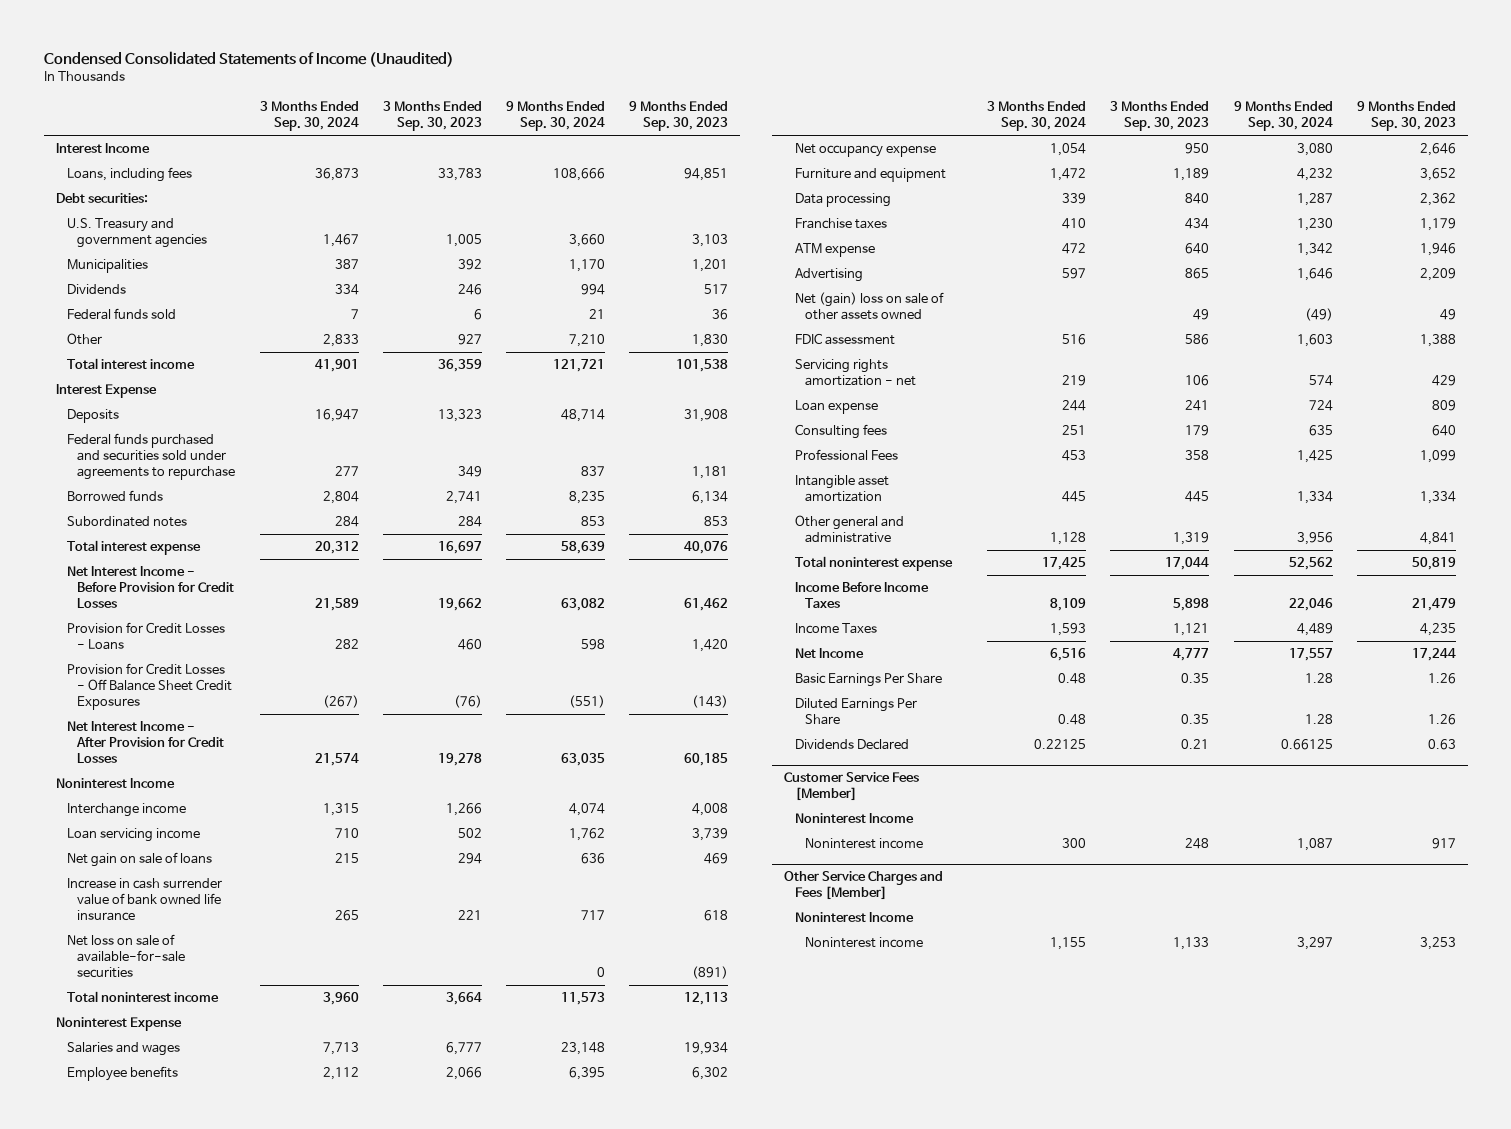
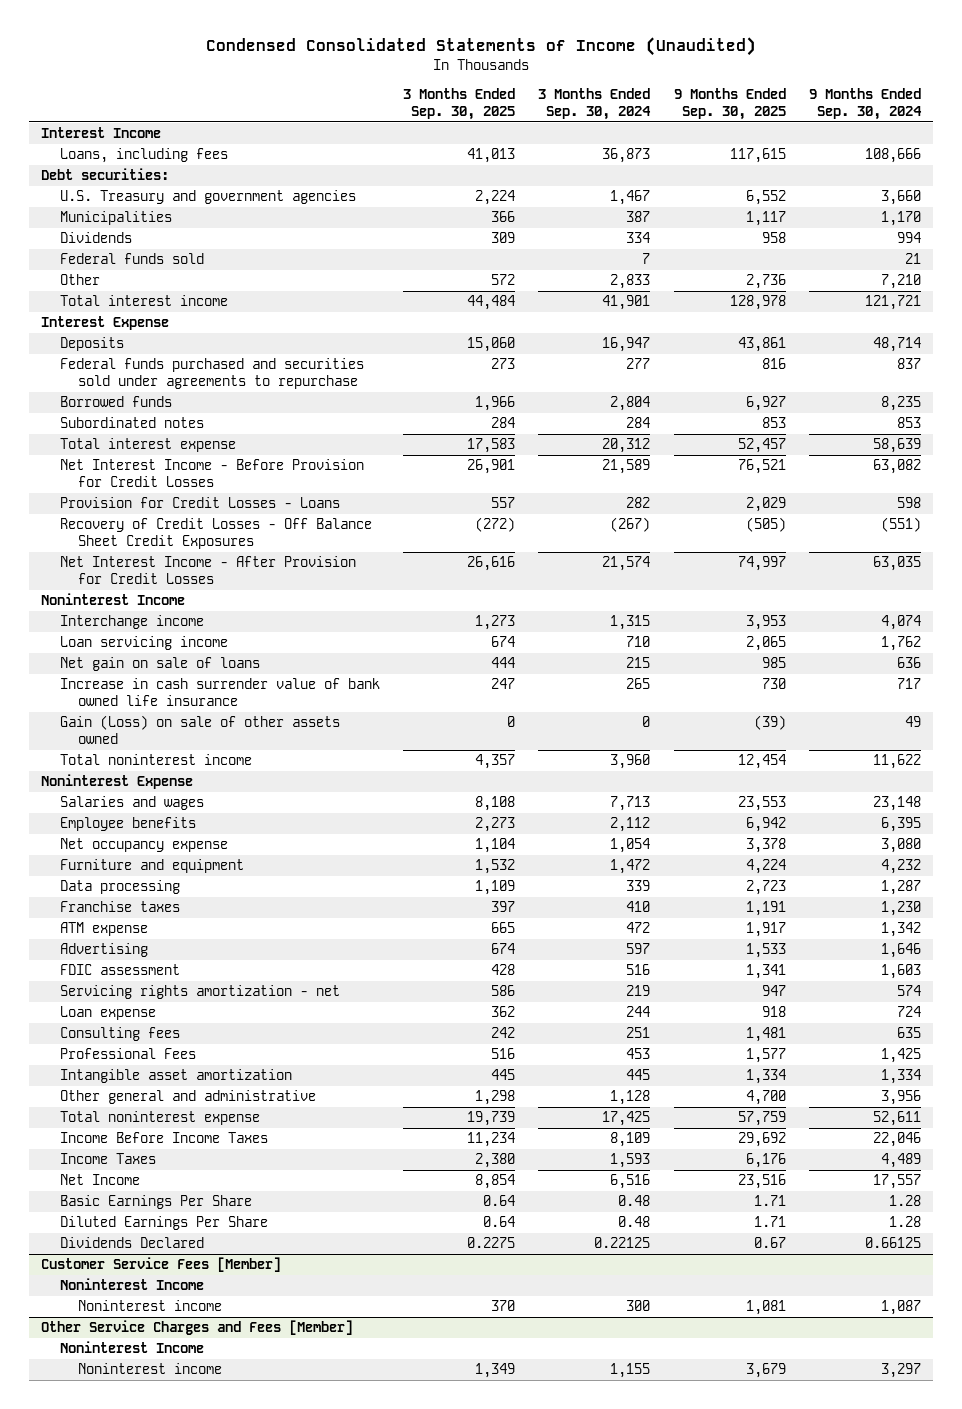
- | 3 Months Ended Sep. 30, 2024 | 3 Months Ended Sep. 30, 2023 | 9 Months Ended Sep. 30, 2024 | 9 Months Ended Sep. 30, 2023
+ | 3 Months Ended Sep. 30, 2025 | 3 Months Ended Sep. 30, 2024 | 9 Months Ended Sep. 30, 2025 | 9 Months Ended Sep. 30, 2024
- Provision for Credit Losses - Off Balance Sheet Credit Exposures | (267) | (76) | (551) | (143)
+ Recovery of Credit Losses - Off Balance Sheet Credit Exposures | (272) | (267) | (505) | (551)
- Net loss on sale of available-for-sale securities | | | 0 | (891)
- Total noninterest income | 3,960 | 3,664 | 11,573 | 12,113
+ Gain (Loss) on sale of other assets owned | 0 | 0 | (39) | 49
+ Total noninterest income | 4,357 | 3,960 | 12,454 | 11,622
- Net (gain) loss on sale of other assets owned | | 49 | (49) | 49
- Total noninterest expense | 17,425 | 17,044 | 52,562 | 50,819
+ Total noninterest expense | 19,739 | 17,425 | 57,759 | 52,611

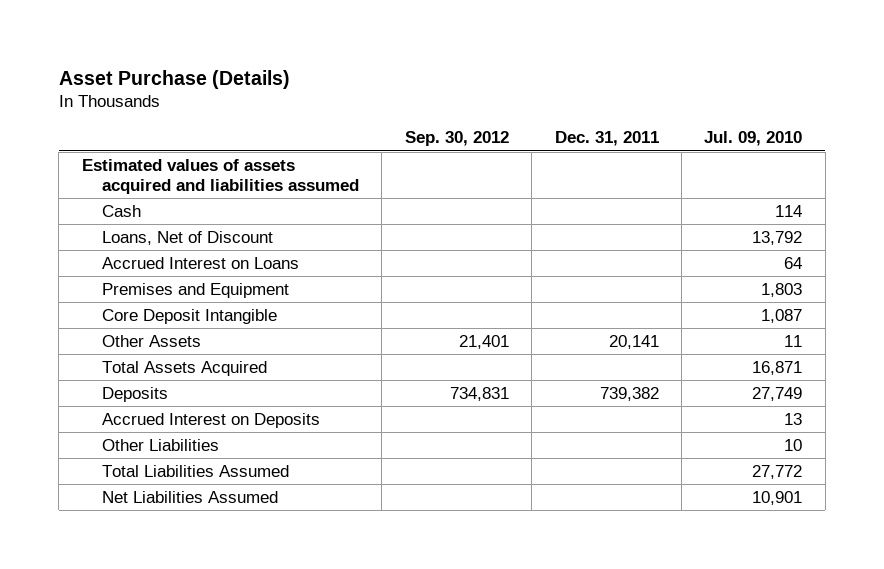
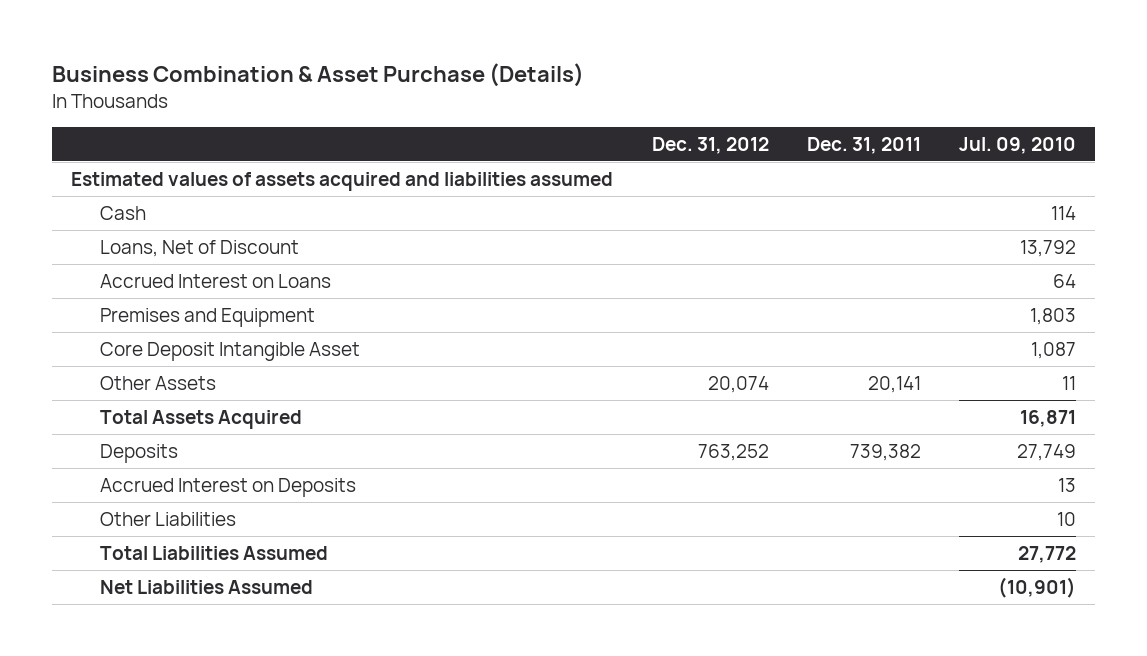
- Asset Purchase (Details)
+ Business Combination & Asset Purchase (Details)
- | Sep. 30, 2012 | Dec. 31, 2011 | Jul. 09, 2010
+ | Dec. 31, 2012 | Dec. 31, 2011 | Jul. 09, 2010
- Core Deposit Intangible | | | 1,087
+ Core Deposit Intangible Asset | | | 1,087
- Net Liabilities Assumed | | | 10,901
+ Net Liabilities Assumed | | | (10,901)

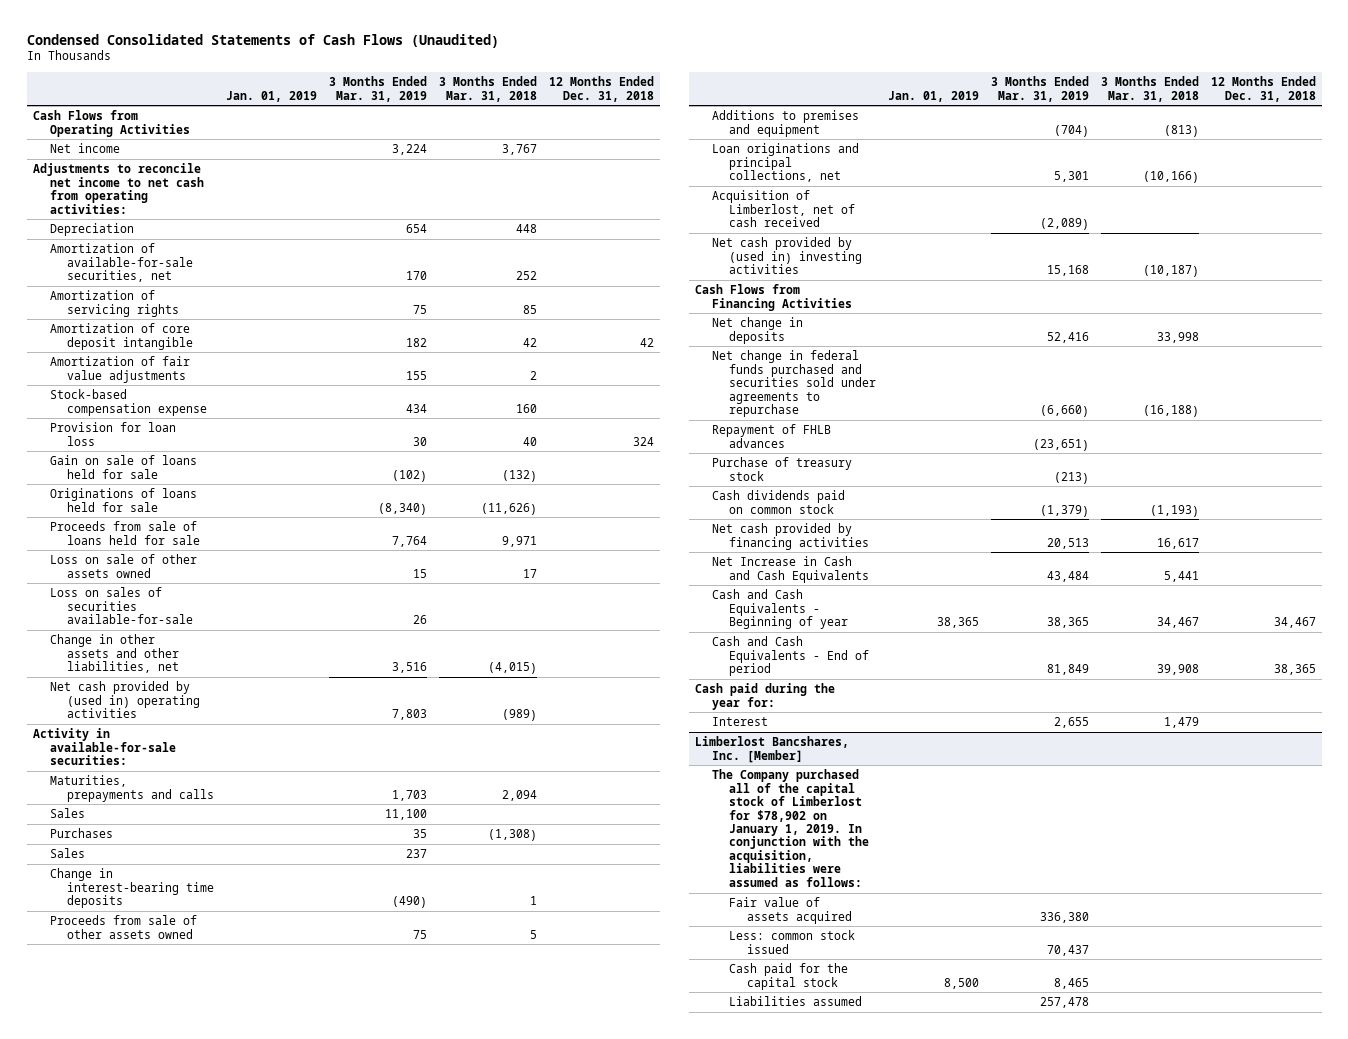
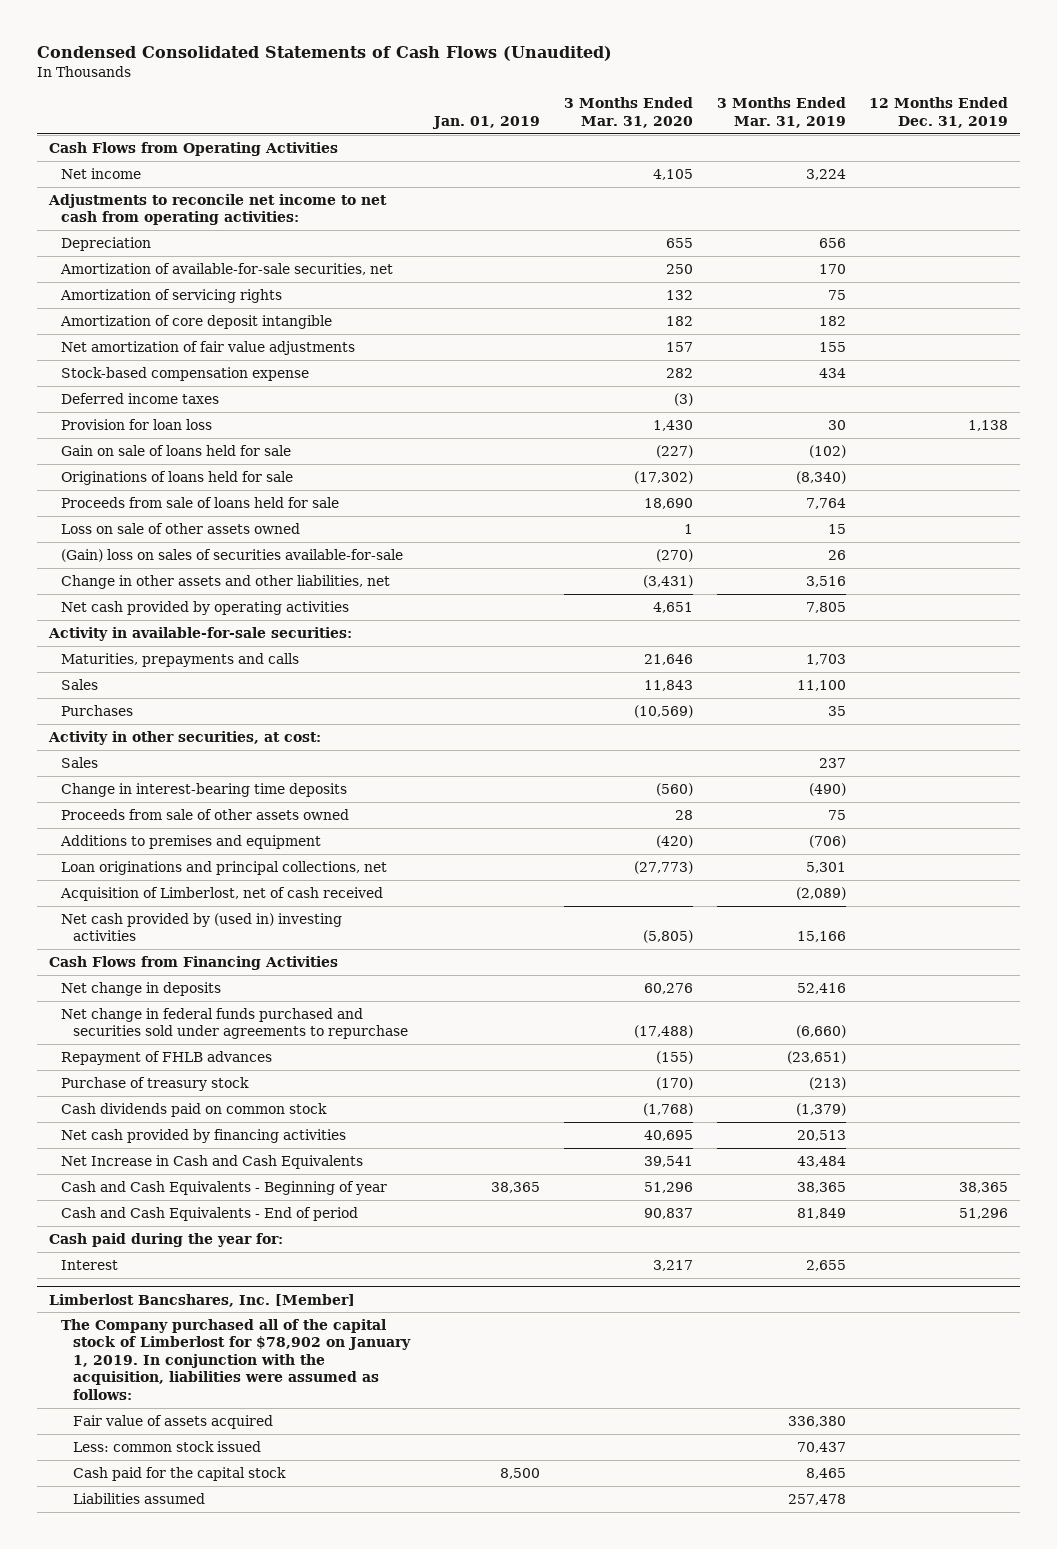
- | Jan. 01, 2019 | 3 Months Ended Mar. 31, 2019 | 3 Months Ended Mar. 31, 2018 | 12 Months Ended Dec. 31, 2018
+ | Jan. 01, 2019 | 3 Months Ended Mar. 31, 2020 | 3 Months Ended Mar. 31, 2019 | 12 Months Ended Dec. 31, 2019
- Depreciation | | 654 | 448 |
+ Depreciation | | 655 | 656 |
- Amortization of fair value adjustments | | 155 | 2 |
+ Net amortization of fair value adjustments | | 157 | 155 |
+ Deferred income taxes | | (3) | |
- Loss on sales of securities available-for-sale | | 26 | |
+ (Gain) loss on sales of securities available-for-sale | | (270) | 26 |
- Net cash provided by (used in) operating activities | | 7,803 | (989) |
+ Net cash provided by operating activities | | 4,651 | 7,805 |
+ Activity in other securities, at cost:
- Additions to premises and equipment | | (704) | (813) |
+ Additions to premises and equipment | | (420) | (706) |
- Net cash provided by (used in) investing activities | | 15,168 | (10,187) |
+ Net cash provided by (used in) investing activities | | (5,805) | 15,166 |

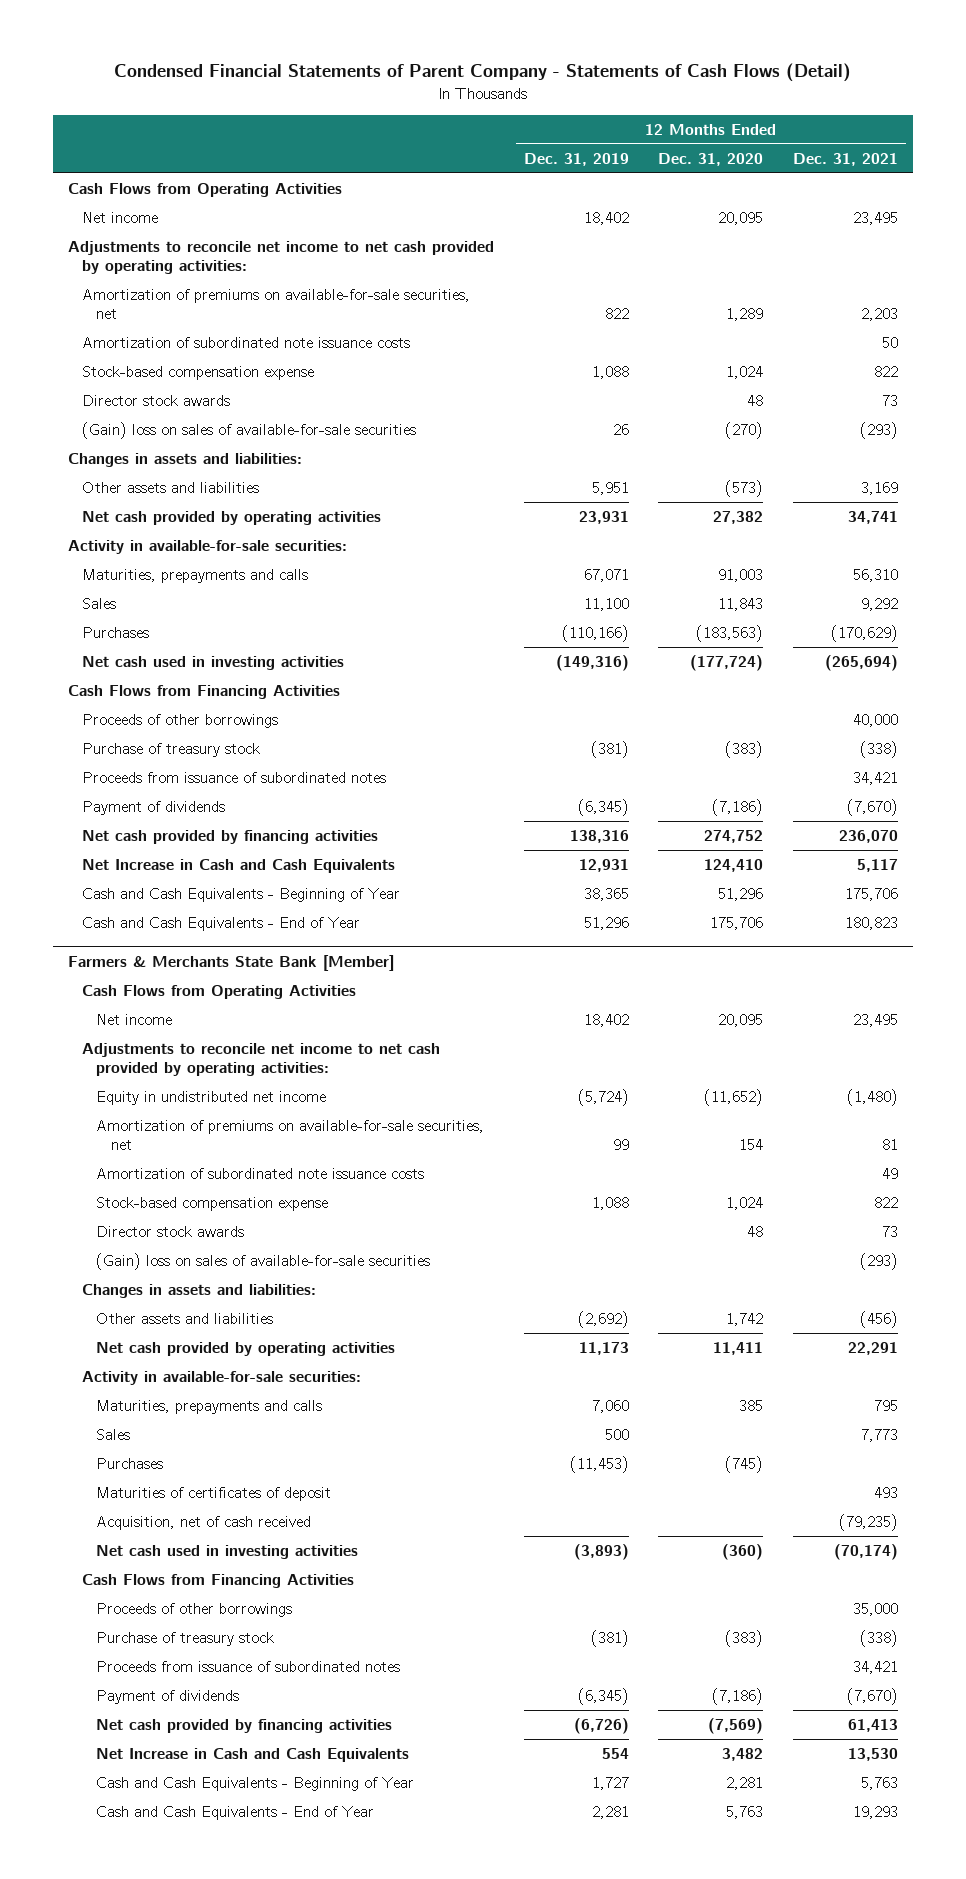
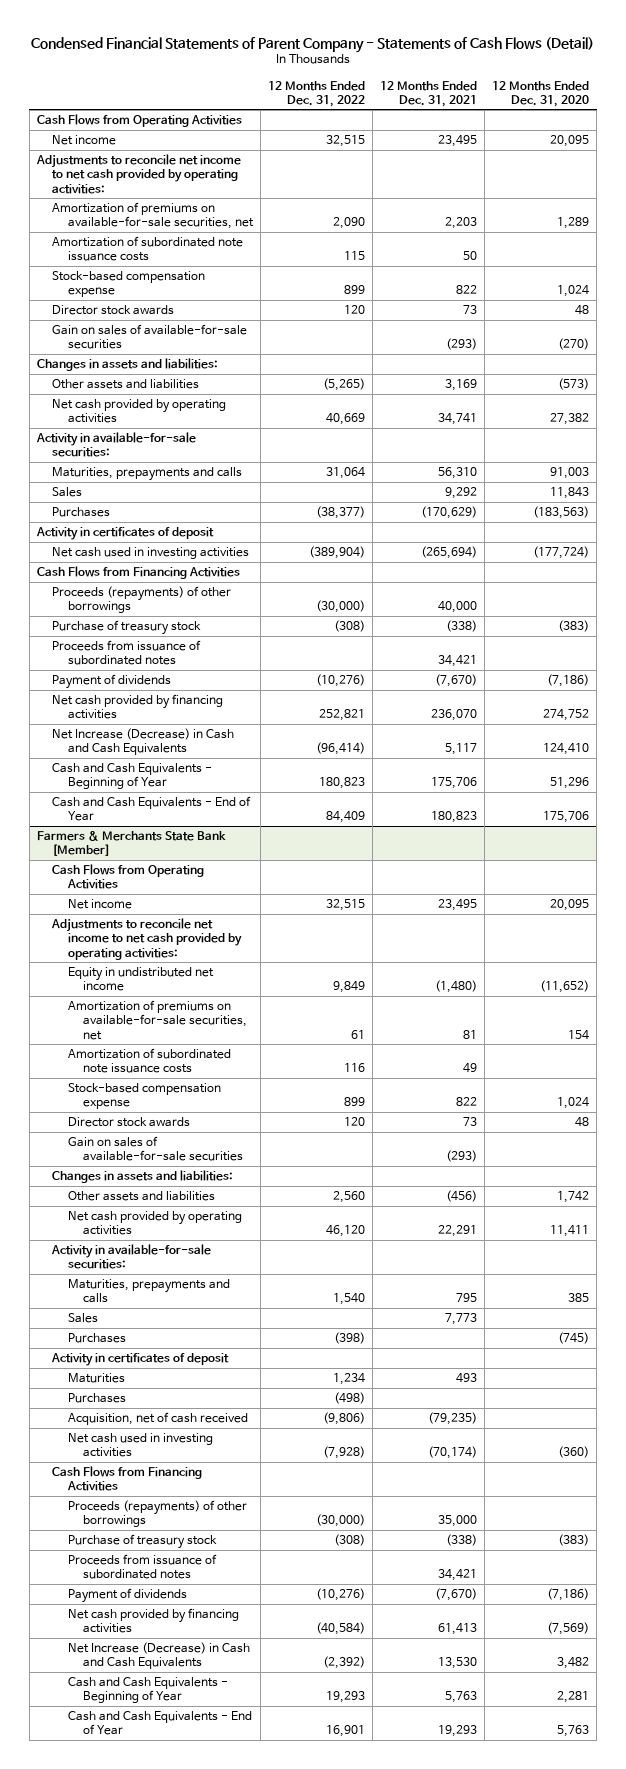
- | 12 Months Ended Dec. 31, 2019 | 12 Months Ended Dec. 31, 2020 | 12 Months Ended Dec. 31, 2021
+ | 12 Months Ended Dec. 31, 2022 | 12 Months Ended Dec. 31, 2021 | 12 Months Ended Dec. 31, 2020
- (Gain) loss on sales of available-for-sale securities | 26 | (270) | (293)
+ Gain on sales of available-for-sale securities | | (293) | (270)
+ Activity in certificates of deposit
- Proceeds of other borrowings | | | 40,000
+ Proceeds (repayments) of other borrowings | (30,000) | 40,000 |
- Net Increase in Cash and Cash Equivalents | 12,931 | 124,410 | 5,117
+ Net Increase (Decrease) in Cash and Cash Equivalents | (96,414) | 5,117 | 124,410
@ Farmers & Merchants State Bank [Member]
- (Gain) loss on sales of available-for-sale securities | | | (293)
+ Gain on sales of available-for-sale securities | | (293) |
- Maturities of certificates of deposit | | | 493
+ Activity in certificates of deposit
+ Maturities | 1,234 | 493 |
+ Purchases | (498) | |
- Proceeds of other borrowings | | | 35,000
+ Proceeds (repayments) of other borrowings | (30,000) | 35,000 |
- Net Increase in Cash and Cash Equivalents | 554 | 3,482 | 13,530
+ Net Increase (Decrease) in Cash and Cash Equivalents | (2,392) | 13,530 | 3,482

